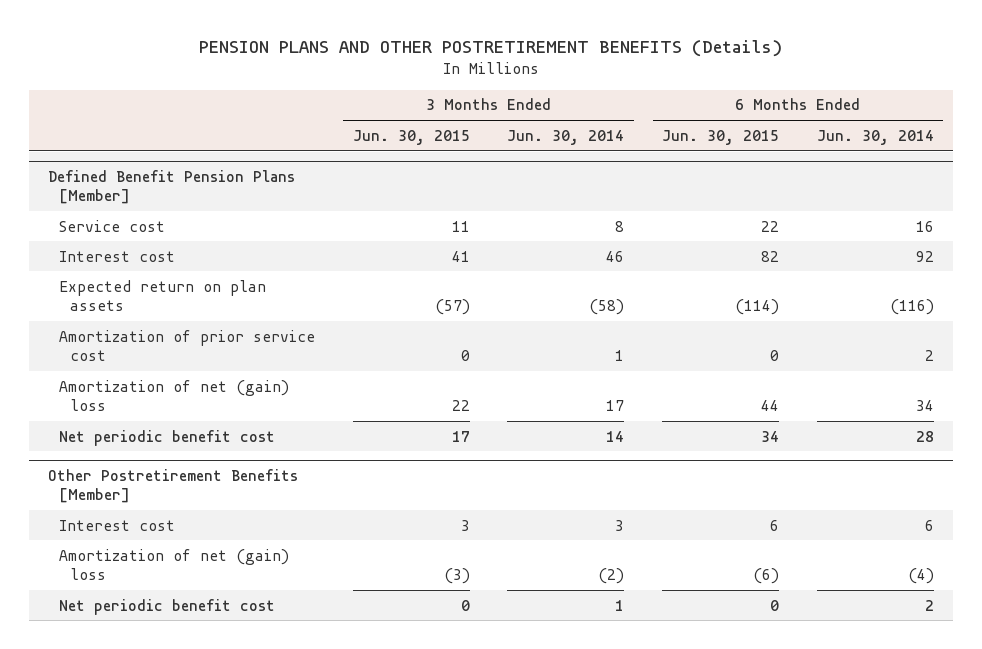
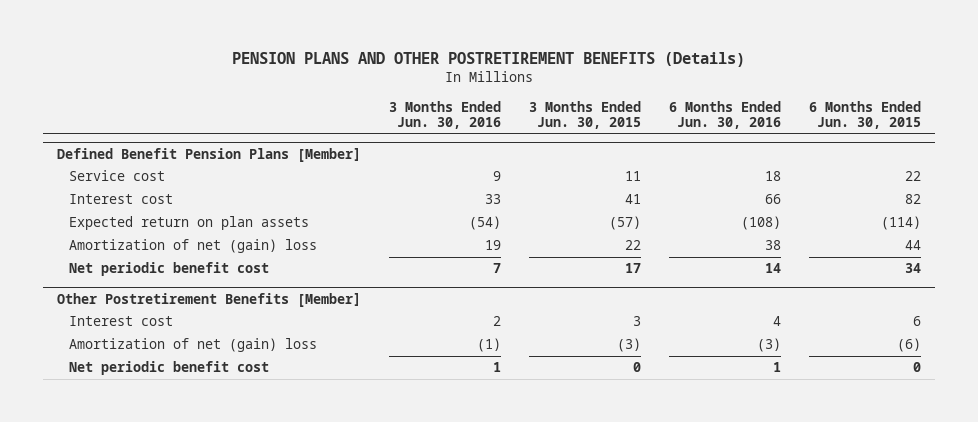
- | 3 Months Ended Jun. 30, 2015 | 3 Months Ended Jun. 30, 2014 | 6 Months Ended Jun. 30, 2015 | 6 Months Ended Jun. 30, 2014
+ | 3 Months Ended Jun. 30, 2016 | 3 Months Ended Jun. 30, 2015 | 6 Months Ended Jun. 30, 2016 | 6 Months Ended Jun. 30, 2015
@ Defined Benefit Pension Plans [Member]
- Amortization of prior service cost | 0 | 1 | 0 | 2

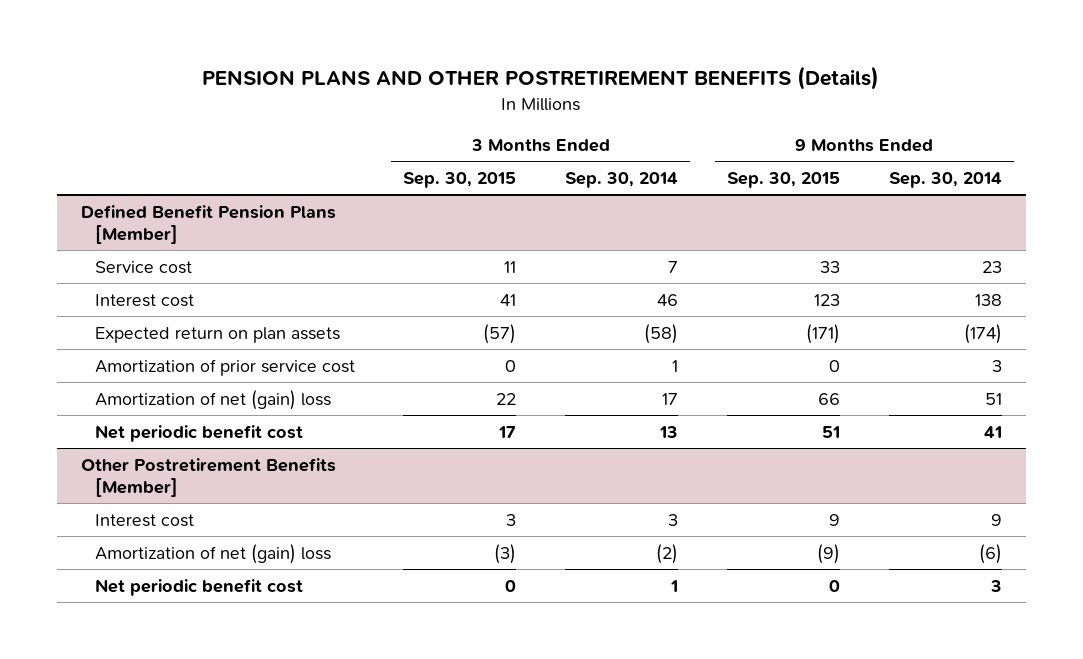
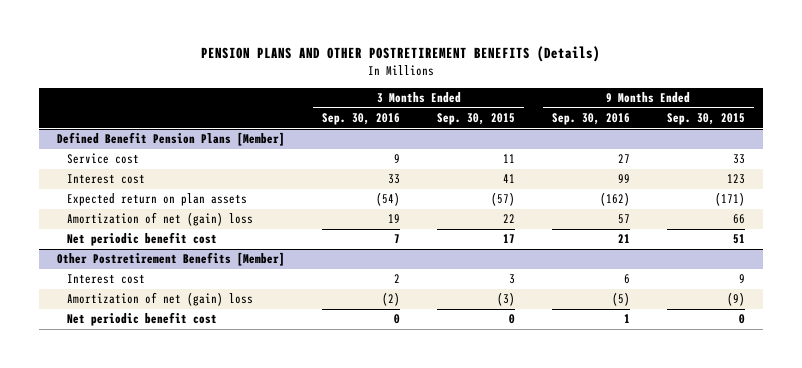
- | 3 Months Ended Sep. 30, 2015 | 3 Months Ended Sep. 30, 2014 | 9 Months Ended Sep. 30, 2015 | 9 Months Ended Sep. 30, 2014
+ | 3 Months Ended Sep. 30, 2016 | 3 Months Ended Sep. 30, 2015 | 9 Months Ended Sep. 30, 2016 | 9 Months Ended Sep. 30, 2015
@ Defined Benefit Pension Plans [Member]
- Amortization of prior service cost | 0 | 1 | 0 | 3

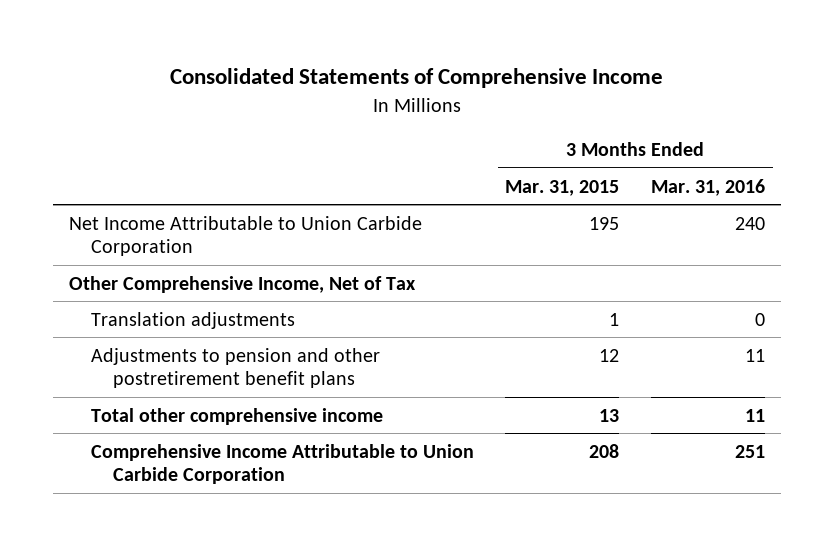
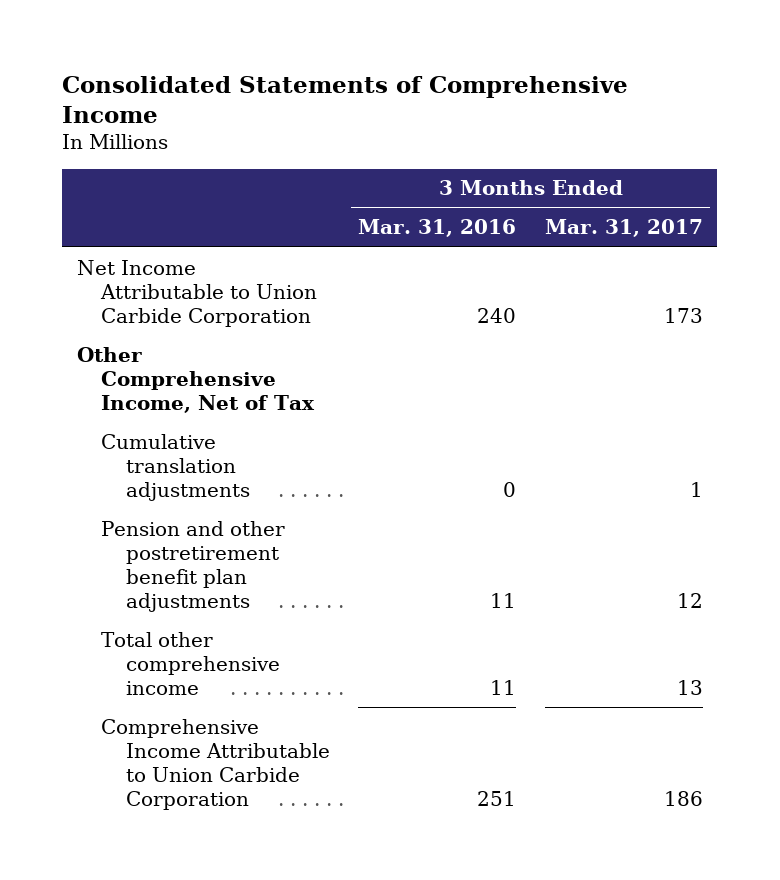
- | 3 Months Ended Mar. 31, 2015 | 3 Months Ended Mar. 31, 2016
+ | 3 Months Ended Mar. 31, 2016 | 3 Months Ended Mar. 31, 2017
- Translation adjustments | 1 | 0
- Adjustments to pension and other postretirement benefit plans | 12 | 11
+ Cumulative translation adjustments | 0 | 1
+ Pension and other postretirement benefit plan adjustments | 11 | 12

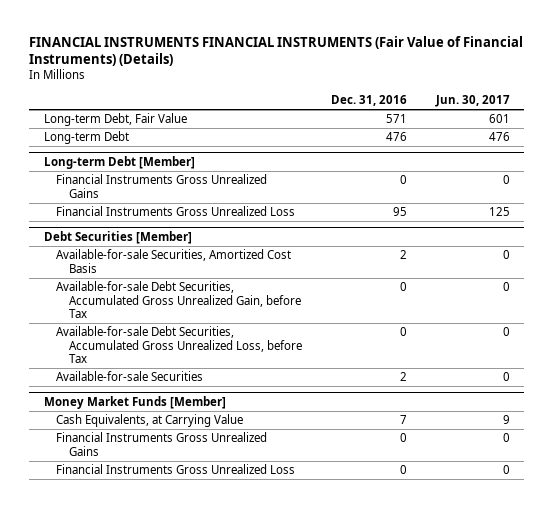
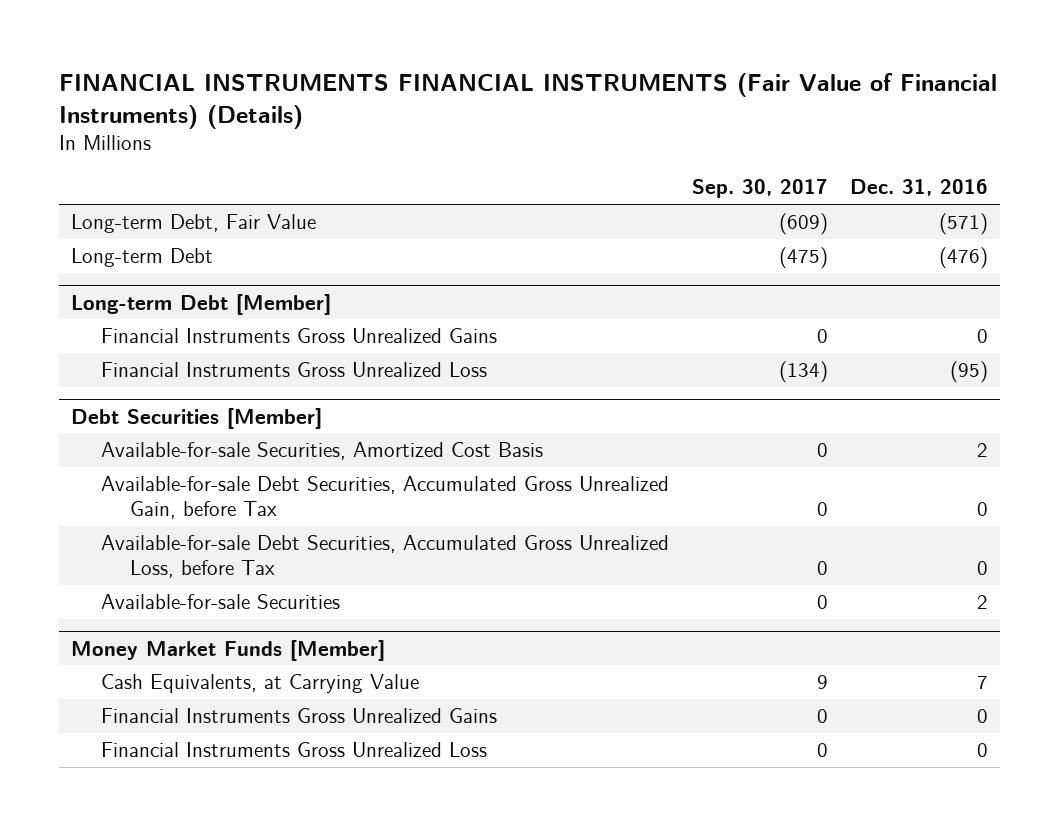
- | Dec. 31, 2016 | Jun. 30, 2017
+ | Sep. 30, 2017 | Dec. 31, 2016
- Long-term Debt, Fair Value | 571 | 601
- Long-term Debt | 476 | 476
+ Long-term Debt, Fair Value | (609) | (571)
+ Long-term Debt | (475) | (476)
@ Long-term Debt [Member]
- Financial Instruments Gross Unrealized Loss | 95 | 125
+ Financial Instruments Gross Unrealized Loss | (134) | (95)

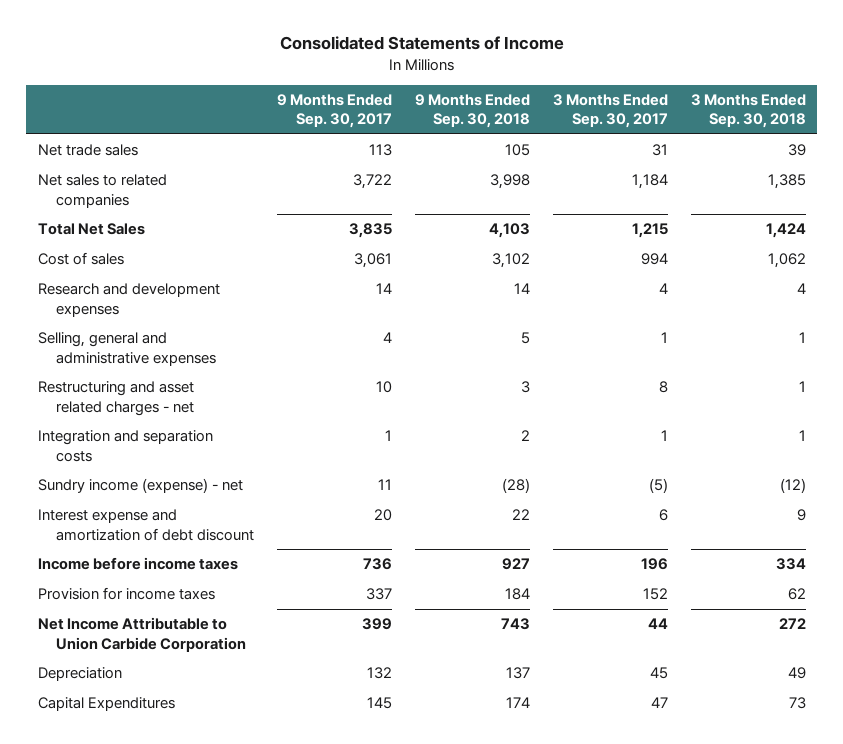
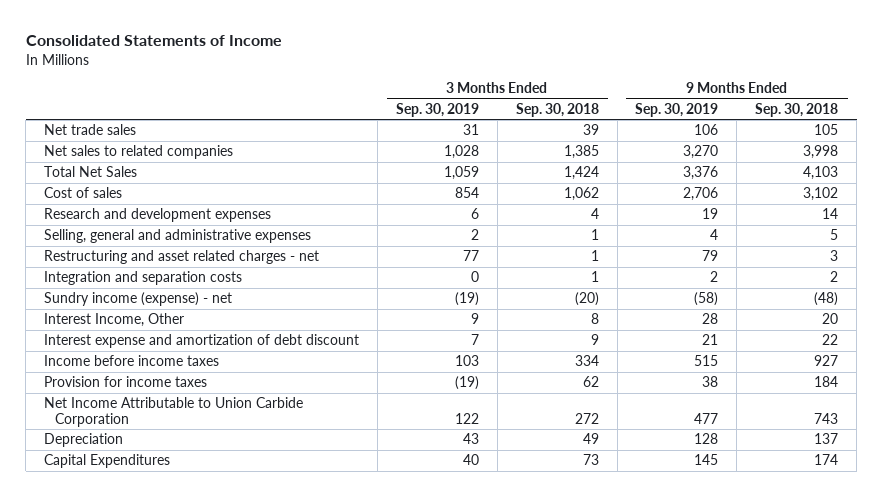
- | 9 Months Ended Sep. 30, 2017 | 9 Months Ended Sep. 30, 2018 | 3 Months Ended Sep. 30, 2017 | 3 Months Ended Sep. 30, 2018
+ | 3 Months Ended Sep. 30, 2019 | 3 Months Ended Sep. 30, 2018 | 9 Months Ended Sep. 30, 2019 | 9 Months Ended Sep. 30, 2018
- Sundry income (expense) - net | 11 | (28) | (5) | (12)
+ Sundry income (expense) - net | (19) | (20) | (58) | (48)
+ Interest Income, Other | 9 | 8 | 28 | 20

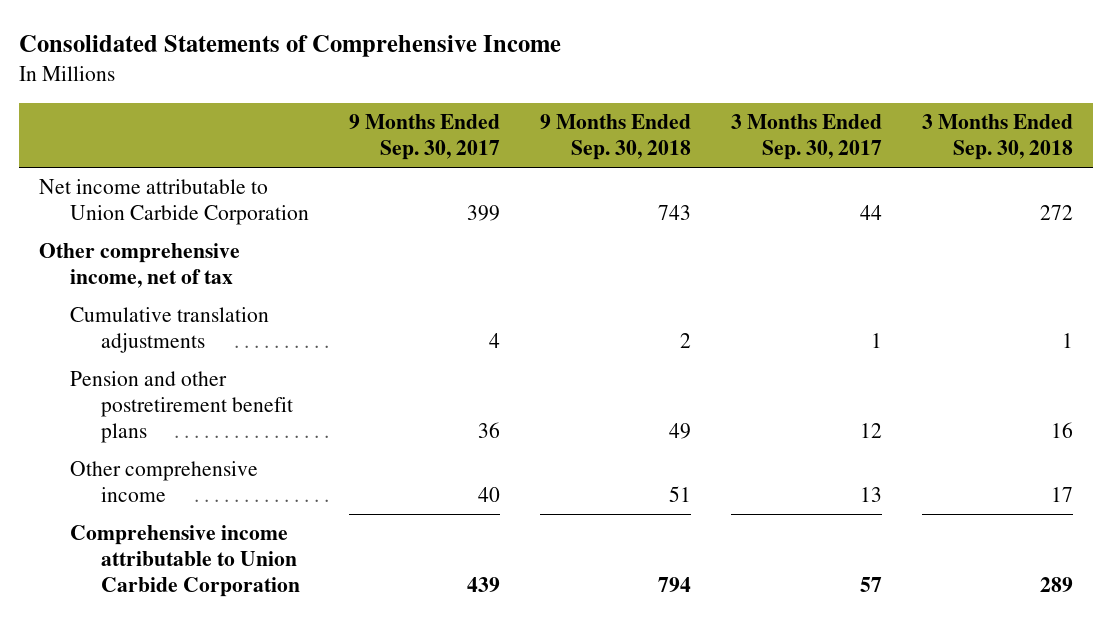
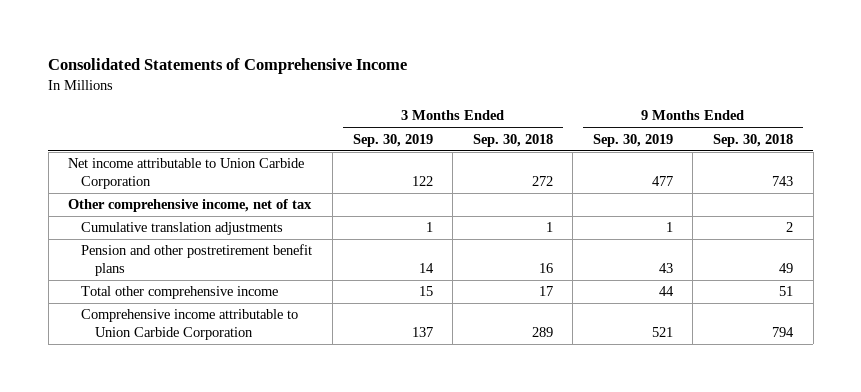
- | 9 Months Ended Sep. 30, 2017 | 9 Months Ended Sep. 30, 2018 | 3 Months Ended Sep. 30, 2017 | 3 Months Ended Sep. 30, 2018
+ | 3 Months Ended Sep. 30, 2019 | 3 Months Ended Sep. 30, 2018 | 9 Months Ended Sep. 30, 2019 | 9 Months Ended Sep. 30, 2018
- Other comprehensive income | 40 | 51 | 13 | 17
+ Total other comprehensive income | 15 | 17 | 44 | 51

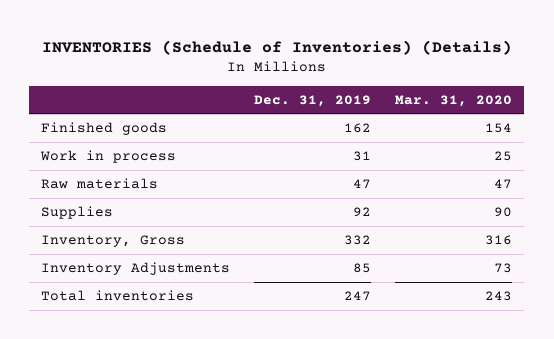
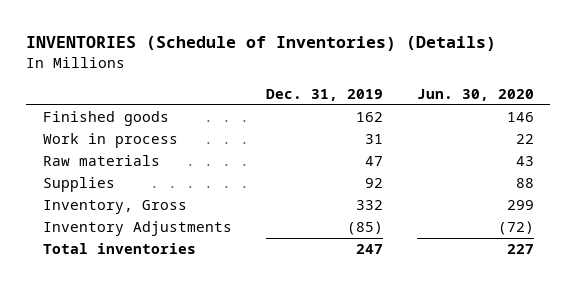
- | Dec. 31, 2019 | Mar. 31, 2020
+ | Dec. 31, 2019 | Jun. 30, 2020
- Inventory Adjustments | 85 | 73
+ Inventory Adjustments | (85) | (72)

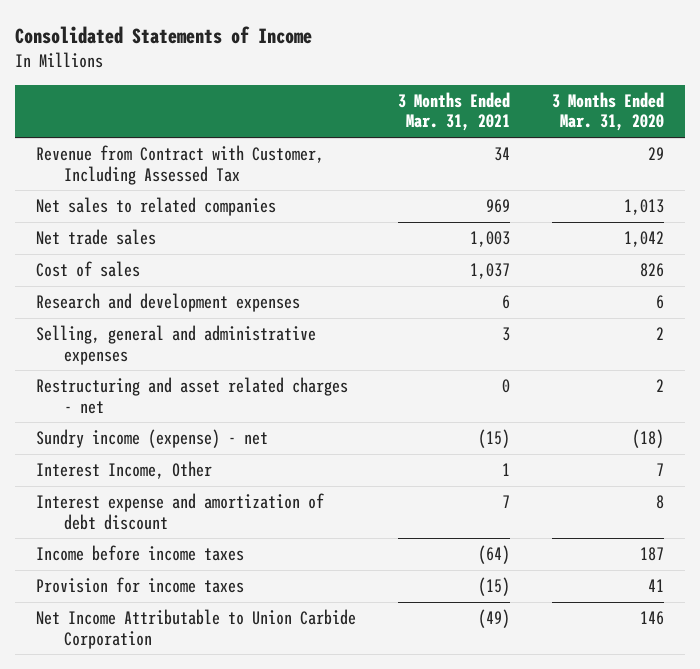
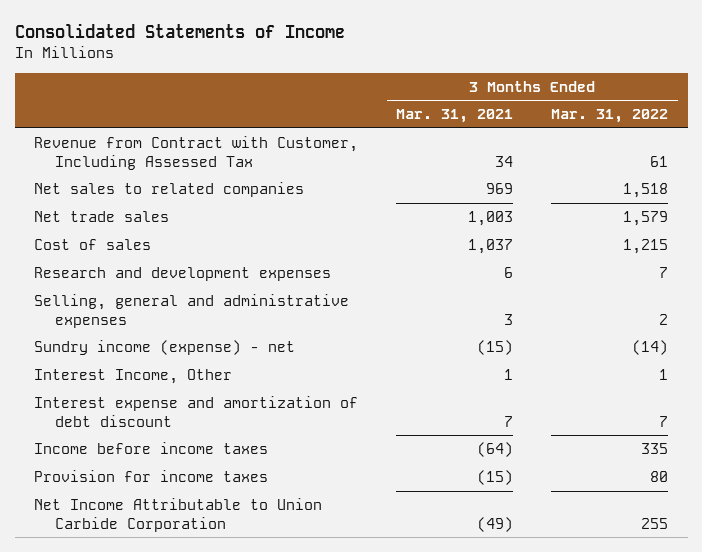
- | 3 Months Ended Mar. 31, 2021 | 3 Months Ended Mar. 31, 2020
+ | 3 Months Ended Mar. 31, 2021 | 3 Months Ended Mar. 31, 2022
- Restructuring and asset related charges - net | 0 | 2

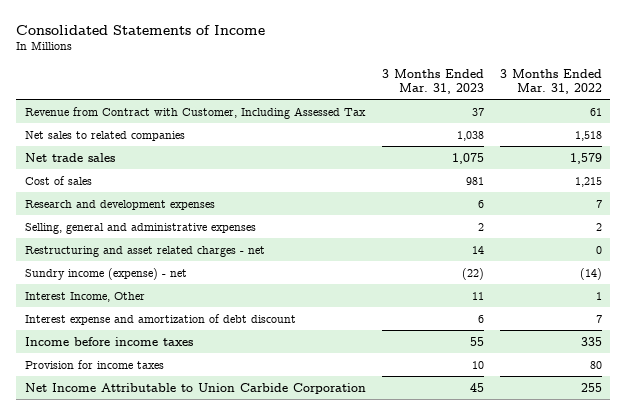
- | 3 Months Ended Mar. 31, 2021 | 3 Months Ended Mar. 31, 2022
+ | 3 Months Ended Mar. 31, 2023 | 3 Months Ended Mar. 31, 2022
+ Restructuring and asset related charges - net | 14 | 0

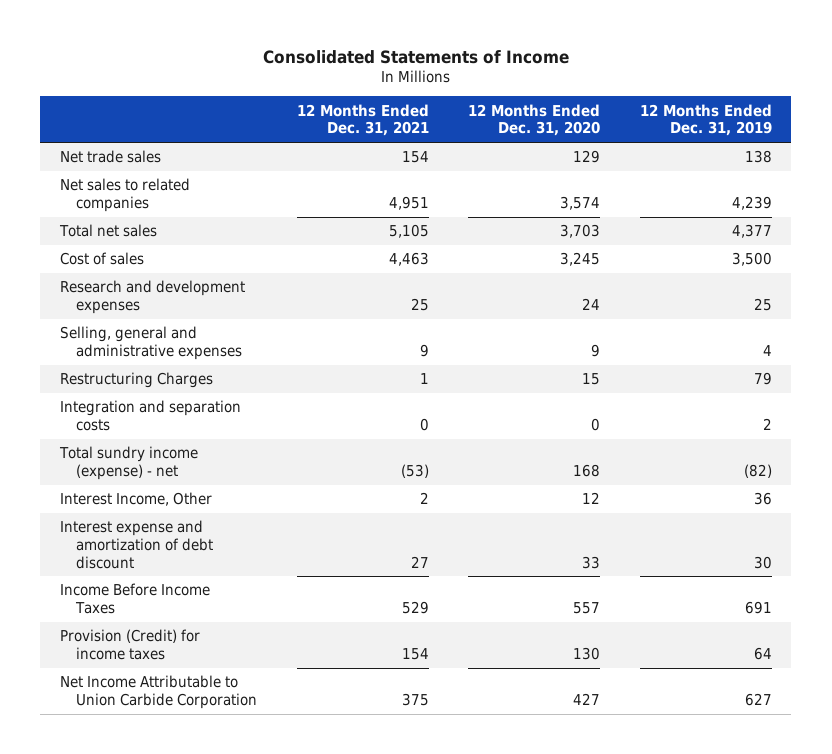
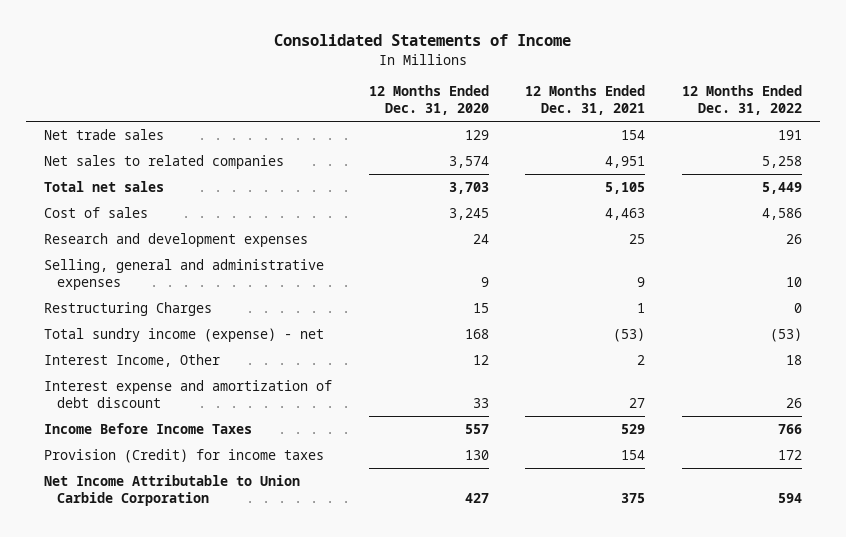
- | 12 Months Ended Dec. 31, 2021 | 12 Months Ended Dec. 31, 2020 | 12 Months Ended Dec. 31, 2019
+ | 12 Months Ended Dec. 31, 2020 | 12 Months Ended Dec. 31, 2021 | 12 Months Ended Dec. 31, 2022
- Integration and separation costs | 0 | 0 | 2

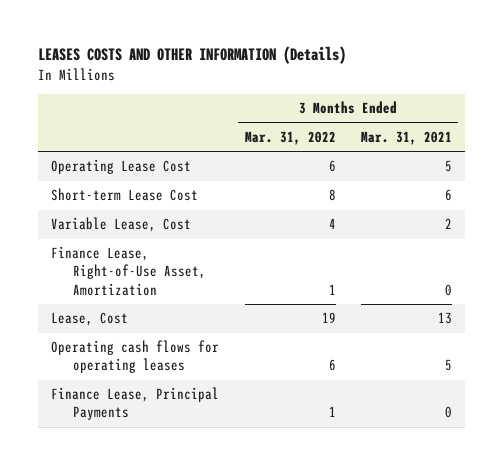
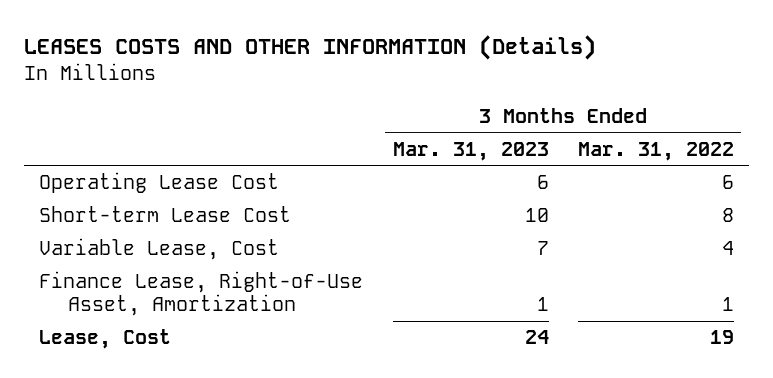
- | 3 Months Ended Mar. 31, 2022 | 3 Months Ended Mar. 31, 2021
+ | 3 Months Ended Mar. 31, 2023 | 3 Months Ended Mar. 31, 2022
- Operating cash flows for operating leases | 6 | 5
- Finance Lease, Principal Payments | 1 | 0

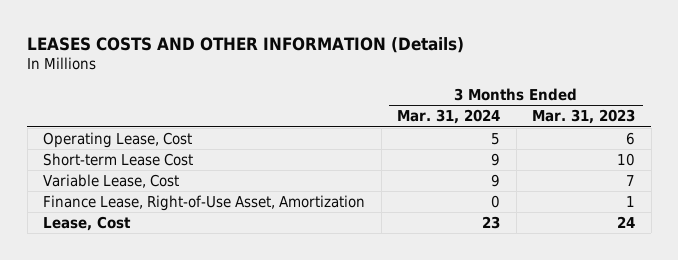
- | 3 Months Ended Mar. 31, 2023 | 3 Months Ended Mar. 31, 2022
+ | 3 Months Ended Mar. 31, 2024 | 3 Months Ended Mar. 31, 2023
- Operating Lease Cost | 6 | 6
+ Operating Lease, Cost | 5 | 6

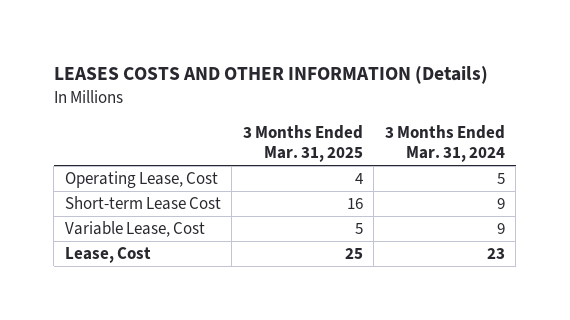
- | 3 Months Ended Mar. 31, 2024 | 3 Months Ended Mar. 31, 2023
+ | 3 Months Ended Mar. 31, 2025 | 3 Months Ended Mar. 31, 2024
- Finance Lease, Right-of-Use Asset, Amortization | 0 | 1

